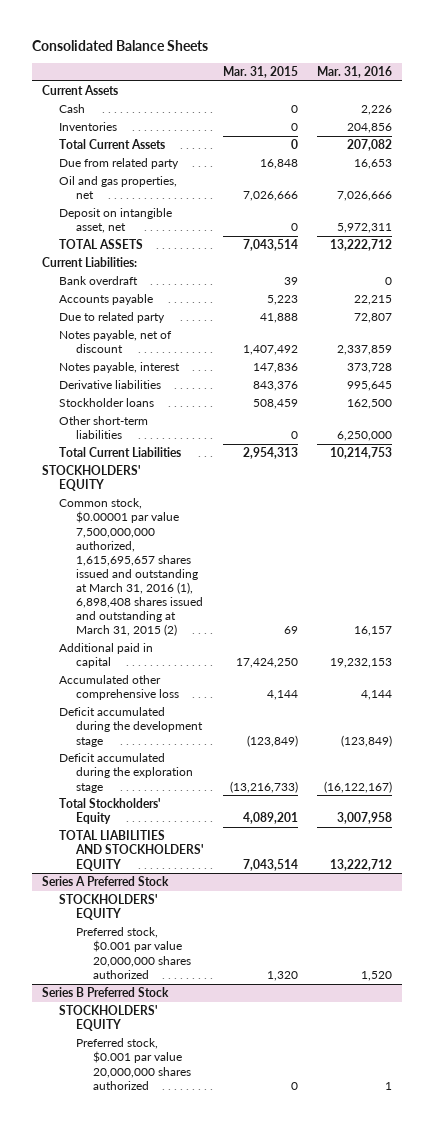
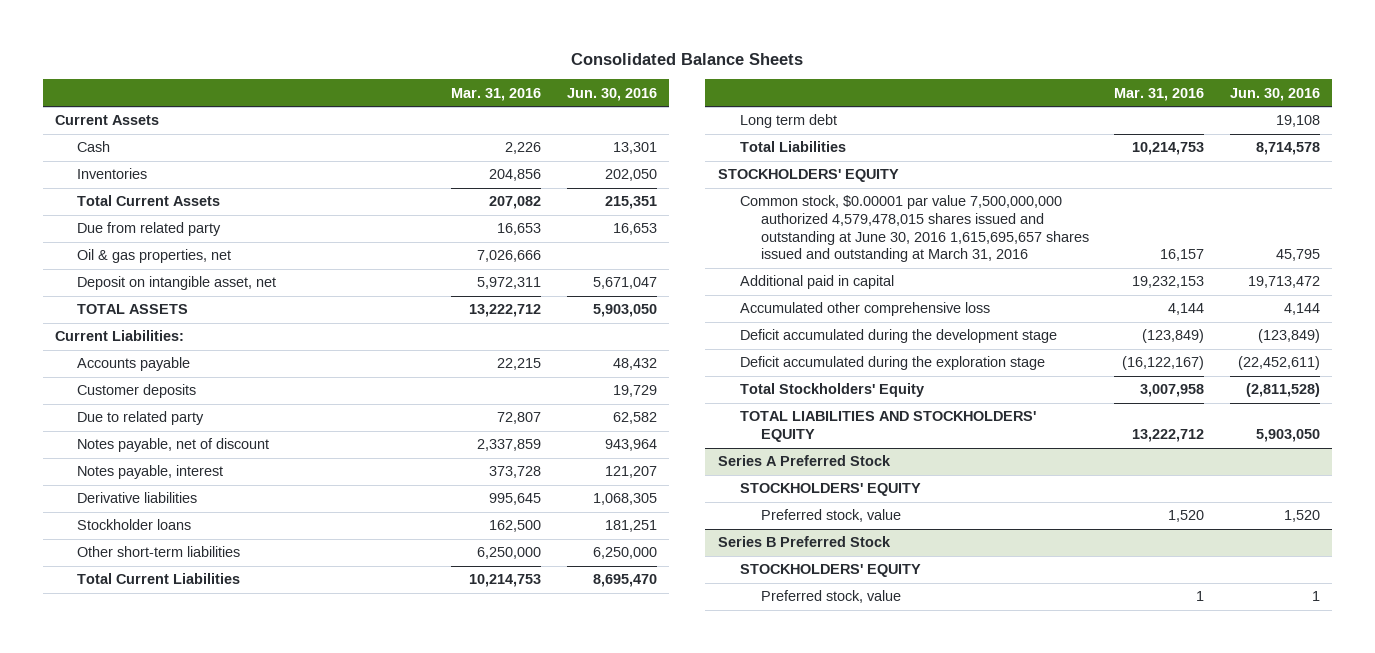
- | Mar. 31, 2015 | Mar. 31, 2016
+ | Mar. 31, 2016 | Jun. 30, 2016
- Oil and gas properties, net | 7,026,666 | 7,026,666
+ Oil & gas properties, net | 7,026,666 |
- Bank overdraft | 39 | 0
+ Customer deposits | | 19,729
+ Long term debt | | 19,108
+ Total Liabilities | 10,214,753 | 8,714,578
- Common stock, $0.00001 par value 7,500,000,000 authorized, 1,615,695,657 shares issued and outstanding at March 31, 2016 (1), 6,898,408 shares issued and outstanding at March 31, 2015 (2) | 69 | 16,157
+ Common stock, $0.00001 par value 7,500,000,000 authorized 4,579,478,015 shares issued and outstanding at June 30, 2016 1,615,695,657 shares issued and outstanding at March 31, 2016 | 16,157 | 45,795
@ Series A Preferred Stock
- Preferred stock, $0.001 par value 20,000,000 shares authorized | 1,320 | 1,520
+ Preferred stock, value | 1,520 | 1,520
@ Series B Preferred Stock
- Preferred stock, $0.001 par value 20,000,000 shares authorized | 0 | 1
+ Preferred stock, value | 1 | 1

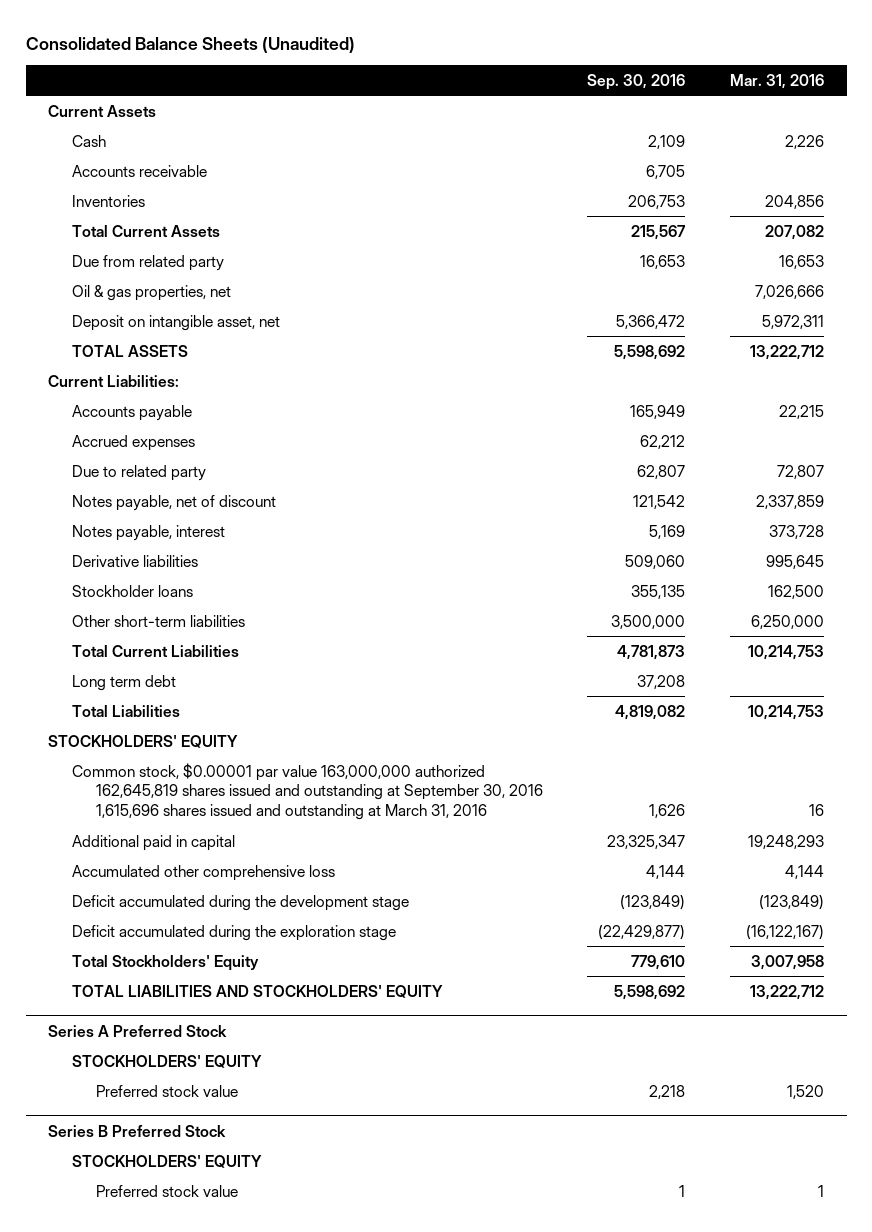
- Consolidated Balance Sheets
+ Consolidated Balance Sheets (Unaudited)
- | Mar. 31, 2016 | Jun. 30, 2016
+ | Sep. 30, 2016 | Mar. 31, 2016
+ Accounts receivable | 6,705 |
- Customer deposits | | 19,729
+ Accrued expenses | 62,212 |
- Common stock, $0.00001 par value 7,500,000,000 authorized 4,579,478,015 shares issued and outstanding at June 30, 2016 1,615,695,657 shares issued and outstanding at March 31, 2016 | 16,157 | 45,795
- Additional paid in capital | 19,232,153 | 19,713,472
+ Common stock, $0.00001 par value 163,000,000 authorized 162,645,819 shares issued and outstanding at September 30, 2016 1,615,696 shares issued and outstanding at March 31, 2016 | 1,626 | 16
+ Additional paid in capital | 23,325,347 | 19,248,293
@ Series A Preferred Stock
- Preferred stock, value | 1,520 | 1,520
+ Preferred stock value | 2,218 | 1,520
@ Series B Preferred Stock
- Preferred stock, value | 1 | 1
+ Preferred stock value | 1 | 1

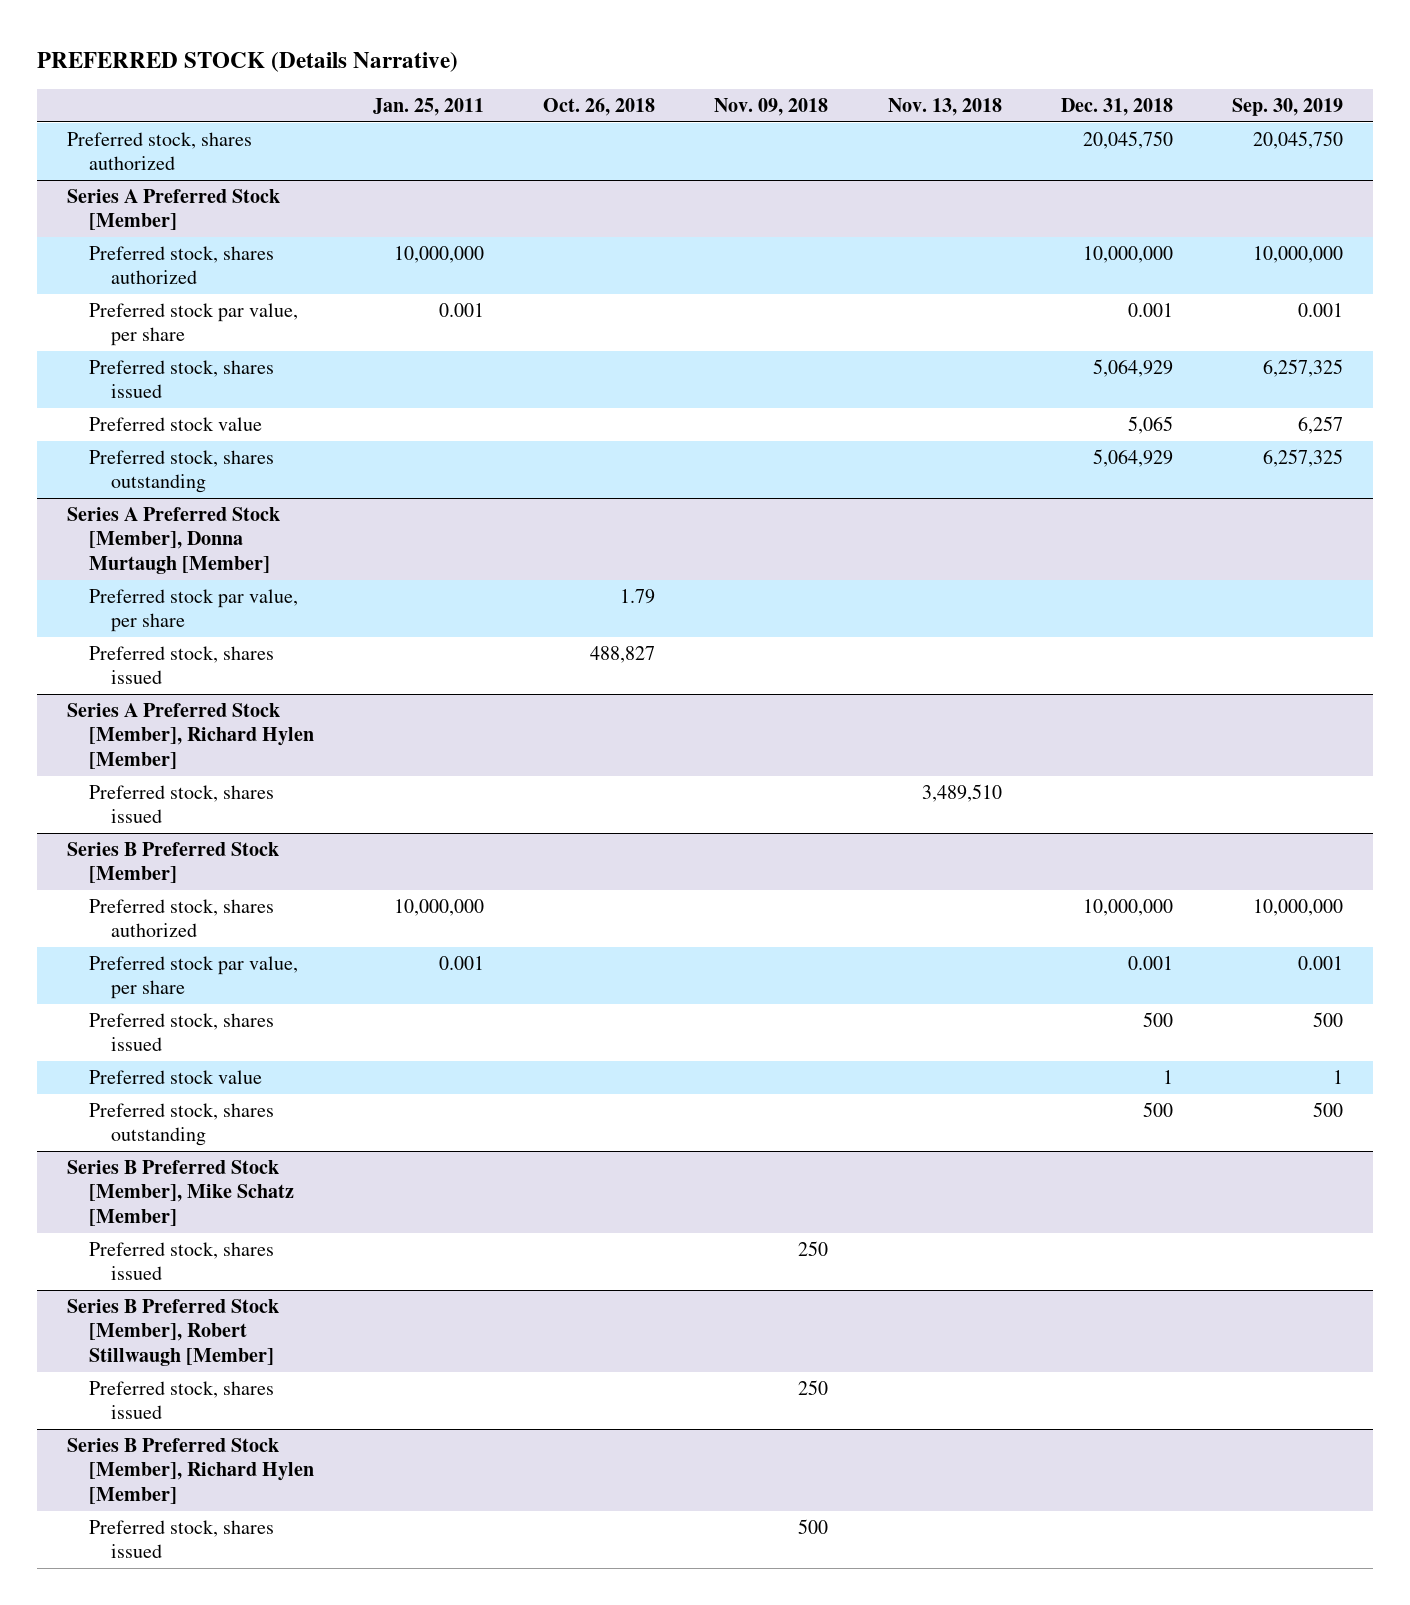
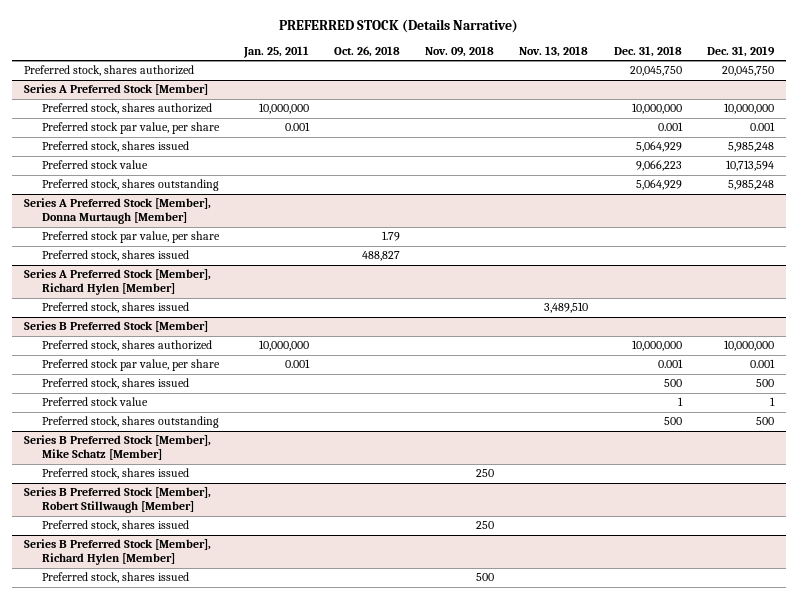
- | Jan. 25, 2011 | Oct. 26, 2018 | Nov. 09, 2018 | Nov. 13, 2018 | Dec. 31, 2018 | Sep. 30, 2019
+ | Jan. 25, 2011 | Oct. 26, 2018 | Nov. 09, 2018 | Nov. 13, 2018 | Dec. 31, 2018 | Dec. 31, 2019
@ Series A Preferred Stock [Member]
- Preferred stock value | | | | | 5,065 | 6,257
+ Preferred stock value | | | | | 9,066,223 | 10,713,594

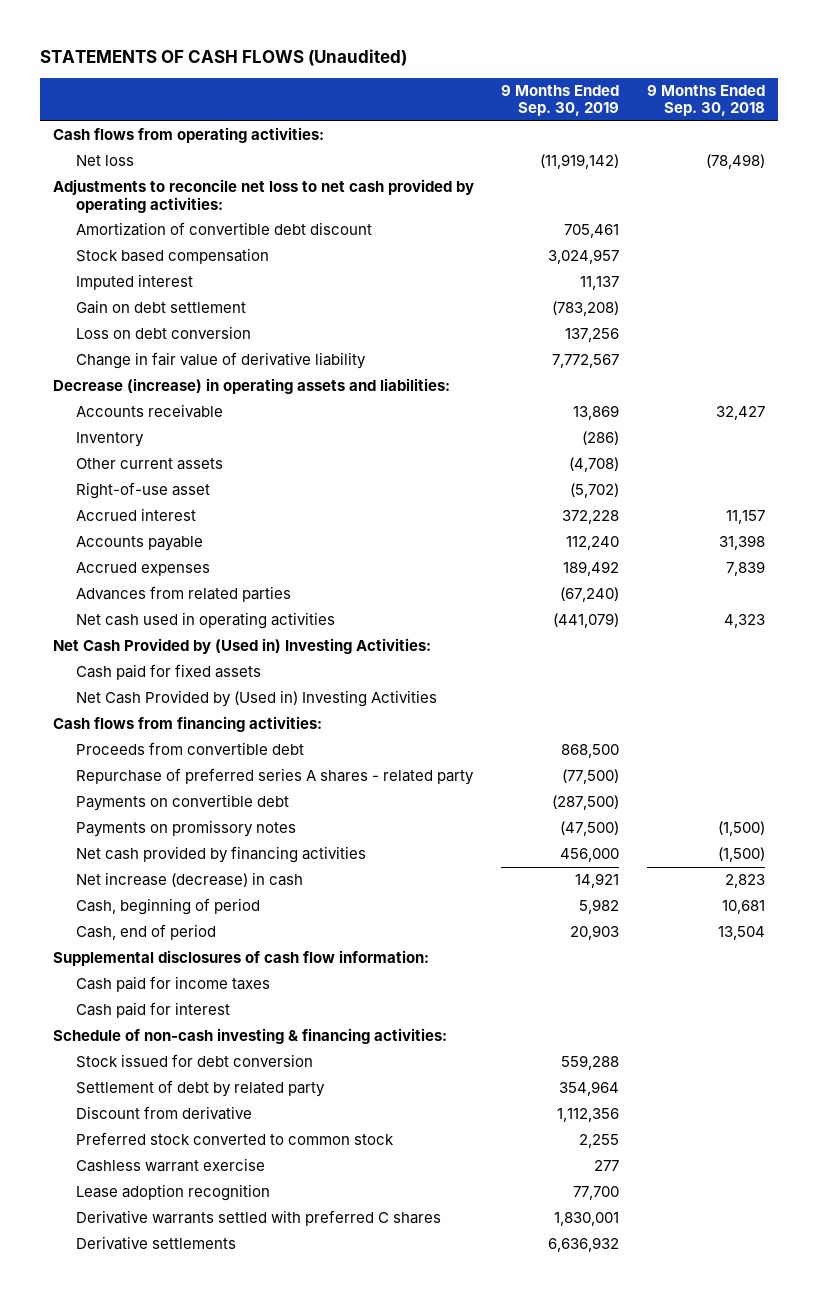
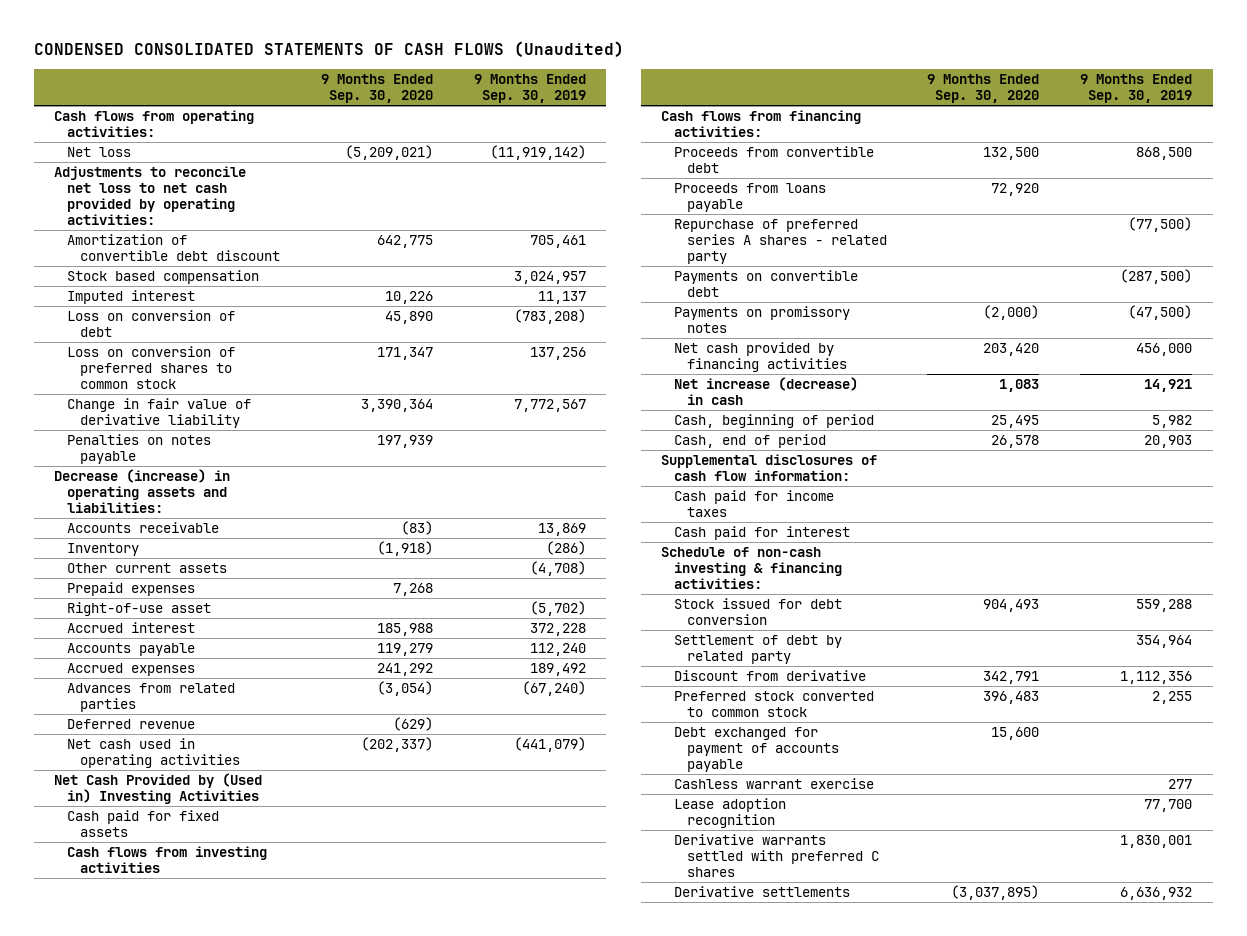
- STATEMENTS OF CASH FLOWS (Unaudited)
+ CONDENSED CONSOLIDATED STATEMENTS OF CASH FLOWS (Unaudited)
- | 9 Months Ended Sep. 30, 2019 | 9 Months Ended Sep. 30, 2018
+ | 9 Months Ended Sep. 30, 2020 | 9 Months Ended Sep. 30, 2019
- Gain on debt settlement | (783,208) |
- Loss on debt conversion | 137,256 |
+ Loss on conversion of debt | 45,890 | (783,208)
+ Loss on conversion of preferred shares to common stock | 171,347 | 137,256
+ Penalties on notes payable | 197,939 |
+ Prepaid expenses | 7,268 |
+ Deferred revenue | (629) |
- Net Cash Provided by (Used in) Investing Activities:
moved down: Cash paid for fixed assets
+ Cash flows from investing activities
+ Proceeds from loans payable | 72,920 |
+ Debt exchanged for payment of accounts payable | 15,600 |

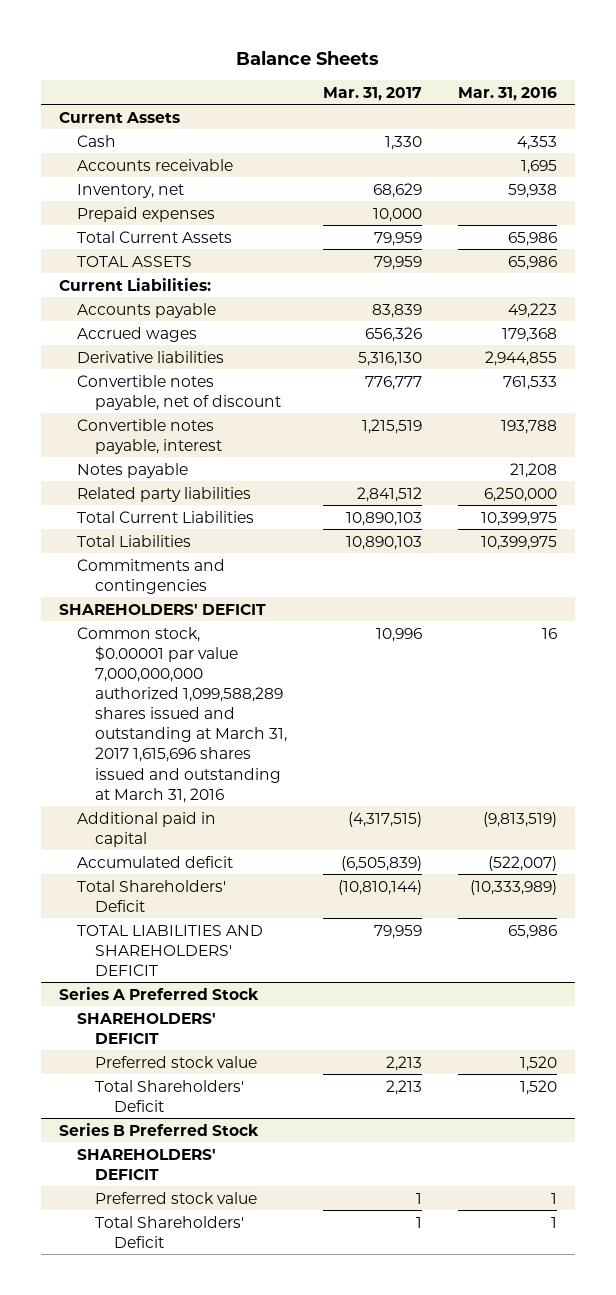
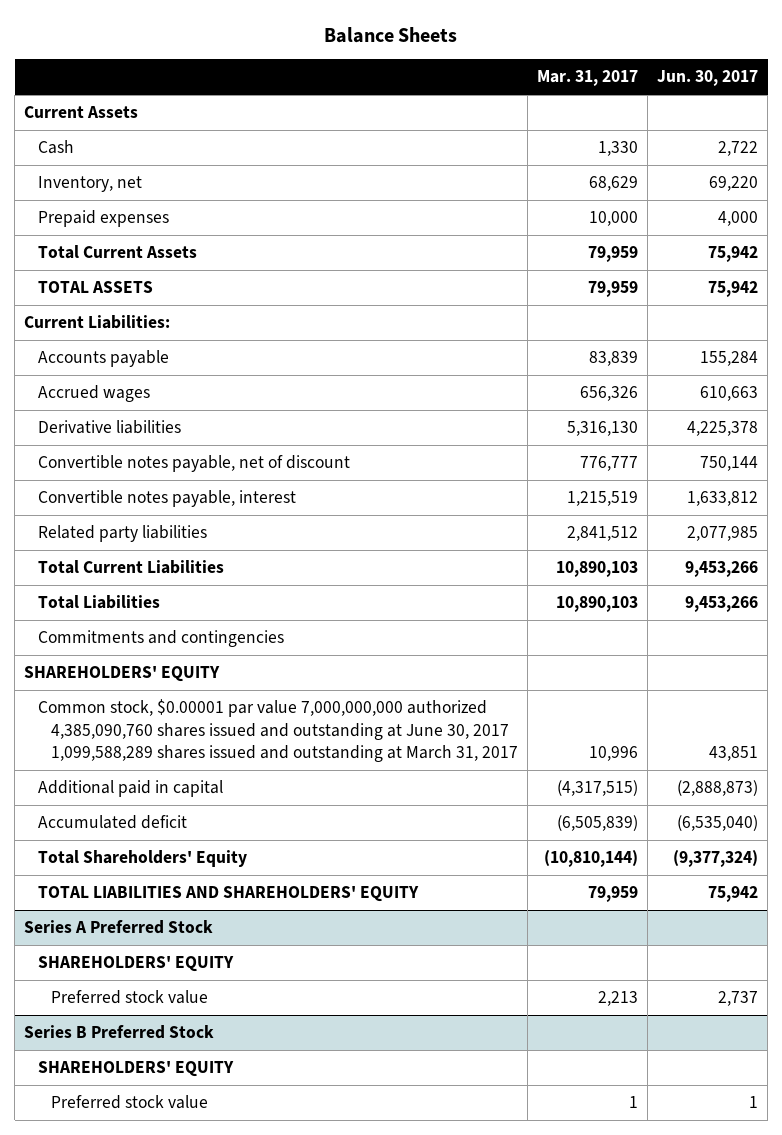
- | Mar. 31, 2017 | Mar. 31, 2016
+ | Mar. 31, 2017 | Jun. 30, 2017
- Accounts receivable | | 1,695
- Notes payable | | 21,208
- SHAREHOLDERS' DEFICIT
- Common stock, $0.00001 par value 7,000,000,000 authorized 1,099,588,289 shares issued and outstanding at March 31, 2017 1,615,696 shares issued and outstanding at March 31, 2016 | 10,996 | 16
+ SHAREHOLDERS' EQUITY
+ Common stock, $0.00001 par value 7,000,000,000 authorized 4,385,090,760 shares issued and outstanding at June 30, 2017 1,099,588,289 shares issued and outstanding at March 31, 2017 | 10,996 | 43,851
- Total Shareholders' Deficit | (10,810,144) | (10,333,989)
- TOTAL LIABILITIES AND SHAREHOLDERS' DEFICIT | 79,959 | 65,986
+ Total Shareholders' Equity | (10,810,144) | (9,377,324)
+ TOTAL LIABILITIES AND SHAREHOLDERS' EQUITY | 79,959 | 75,942
@ Series A Preferred Stock
- SHAREHOLDERS' DEFICIT
+ SHAREHOLDERS' EQUITY
- Total Shareholders' Deficit | 2,213 | 1,520
@ Series B Preferred Stock
- SHAREHOLDERS' DEFICIT
+ SHAREHOLDERS' EQUITY
- Total Shareholders' Deficit | 1 | 1

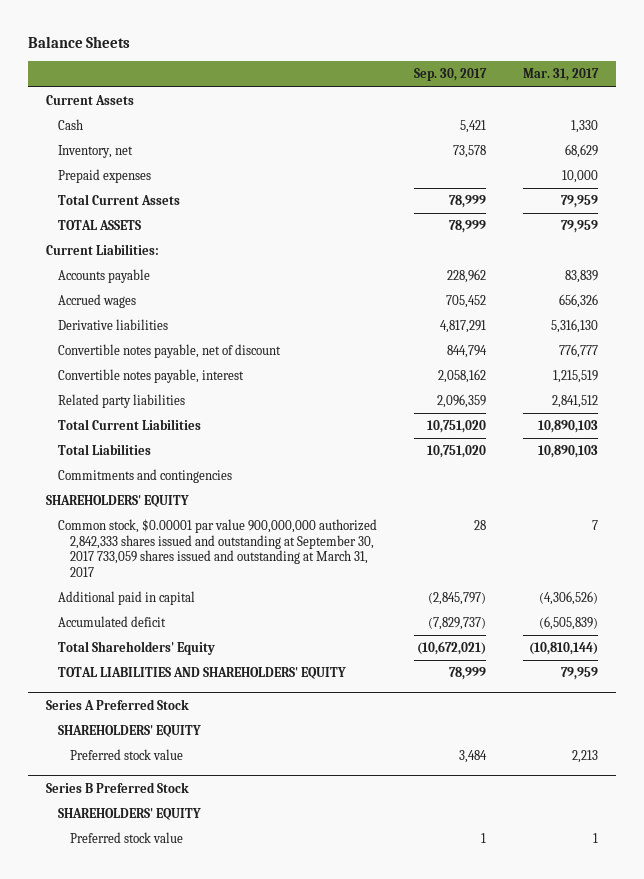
- | Mar. 31, 2017 | Jun. 30, 2017
+ | Sep. 30, 2017 | Mar. 31, 2017
- Common stock, $0.00001 par value 7,000,000,000 authorized 4,385,090,760 shares issued and outstanding at June 30, 2017 1,099,588,289 shares issued and outstanding at March 31, 2017 | 10,996 | 43,851
- Additional paid in capital | (4,317,515) | (2,888,873)
+ Common stock, $0.00001 par value 900,000,000 authorized 2,842,333 shares issued and outstanding at September 30, 2017 733,059 shares issued and outstanding at March 31, 2017 | 28 | 7
+ Additional paid in capital | (2,845,797) | (4,306,526)

